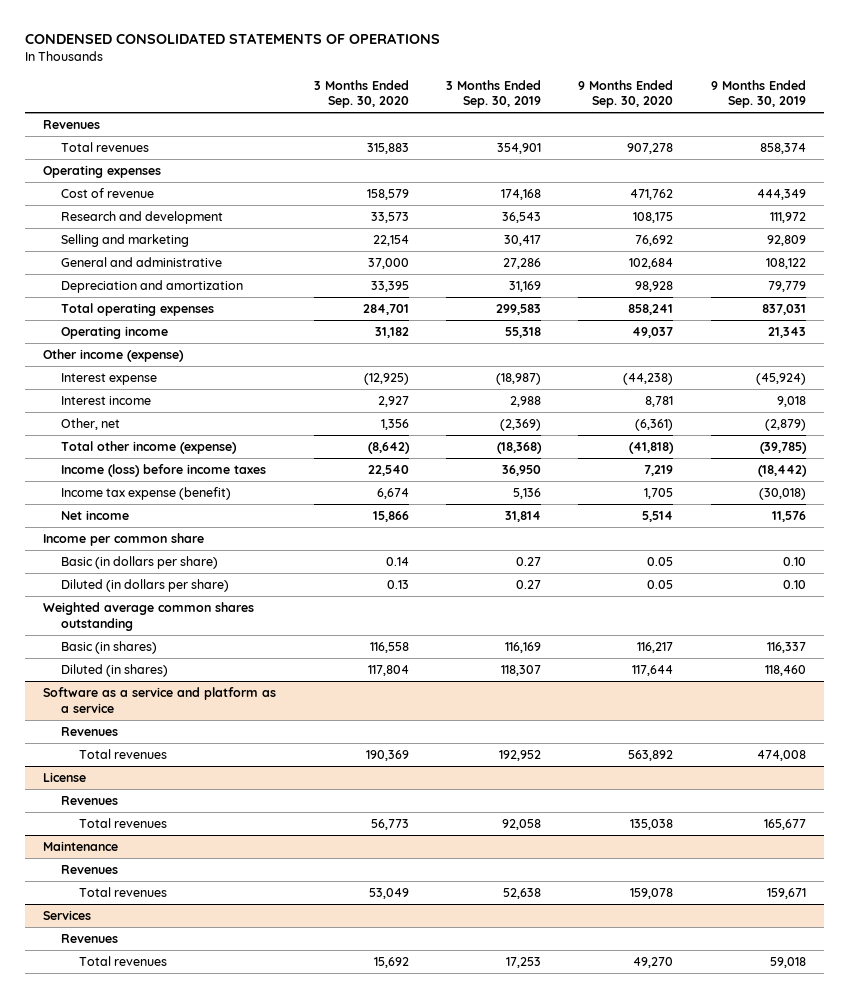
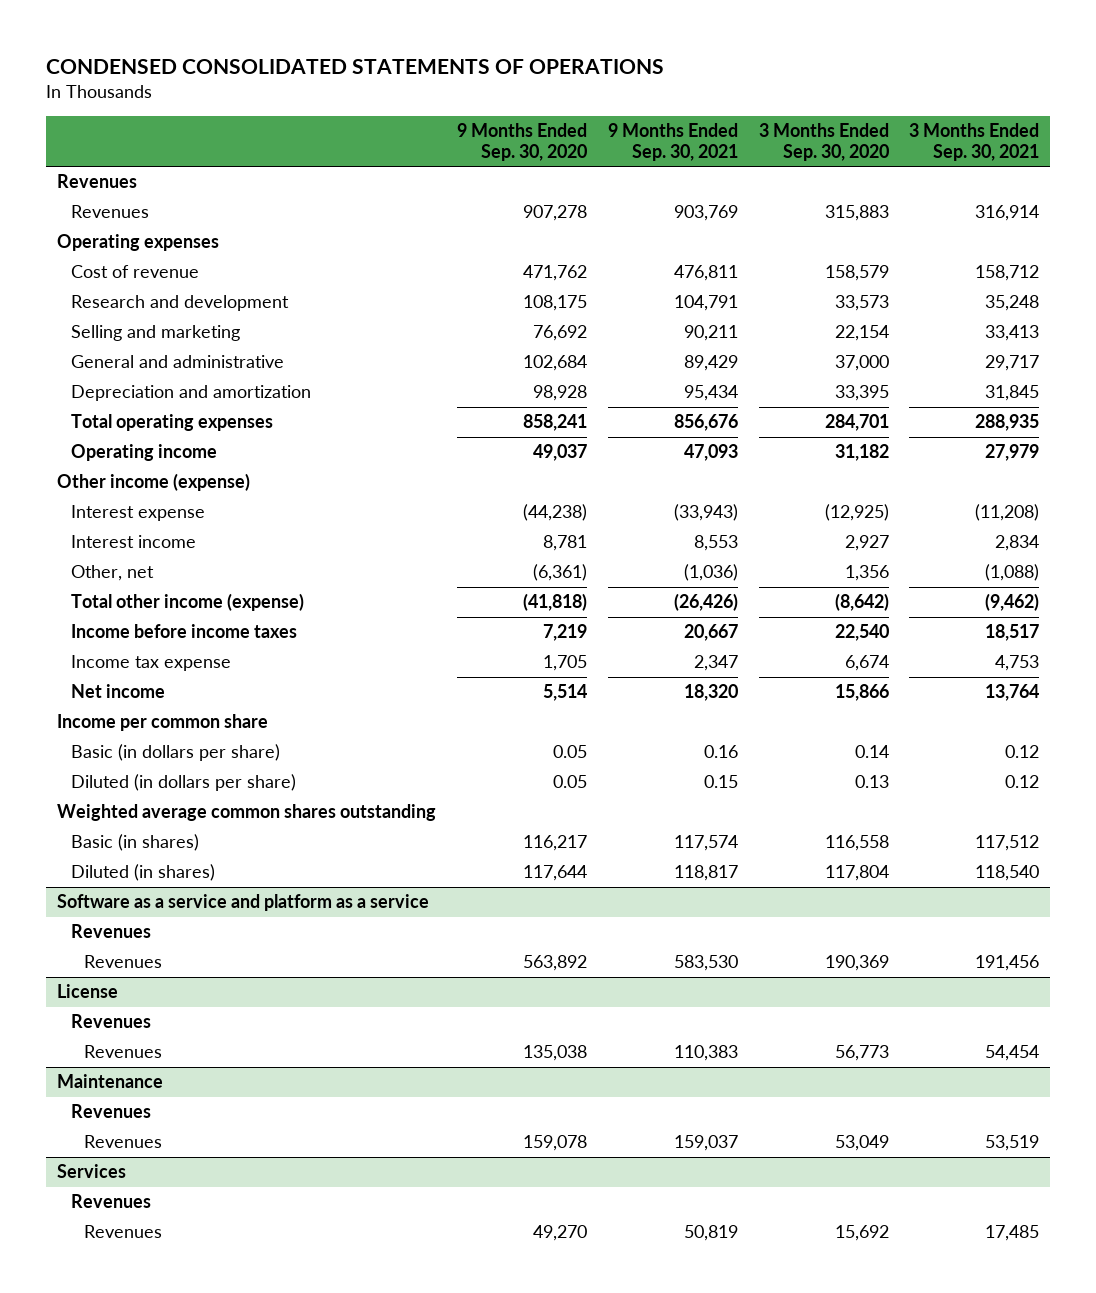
- | 3 Months Ended Sep. 30, 2020 | 3 Months Ended Sep. 30, 2019 | 9 Months Ended Sep. 30, 2020 | 9 Months Ended Sep. 30, 2019
+ | 9 Months Ended Sep. 30, 2020 | 9 Months Ended Sep. 30, 2021 | 3 Months Ended Sep. 30, 2020 | 3 Months Ended Sep. 30, 2021
- Total revenues | 315,883 | 354,901 | 907,278 | 858,374
+ Revenues | 907,278 | 903,769 | 315,883 | 316,914
- Income (loss) before income taxes | 22,540 | 36,950 | 7,219 | (18,442)
- Income tax expense (benefit) | 6,674 | 5,136 | 1,705 | (30,018)
+ Income before income taxes | 7,219 | 20,667 | 22,540 | 18,517
+ Income tax expense | 1,705 | 2,347 | 6,674 | 4,753
@ Software as a service and platform as a service
- Total revenues | 190,369 | 192,952 | 563,892 | 474,008
+ Revenues | 563,892 | 583,530 | 190,369 | 191,456
@ License
- Total revenues | 56,773 | 92,058 | 135,038 | 165,677
+ Revenues | 135,038 | 110,383 | 56,773 | 54,454
@ Maintenance
- Total revenues | 53,049 | 52,638 | 159,078 | 159,671
+ Revenues | 159,078 | 159,037 | 53,049 | 53,519
@ Services
- Total revenues | 15,692 | 17,253 | 49,270 | 59,018
+ Revenues | 49,270 | 50,819 | 15,692 | 17,485

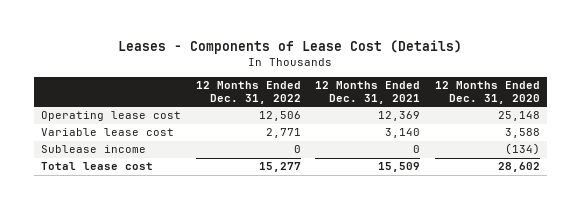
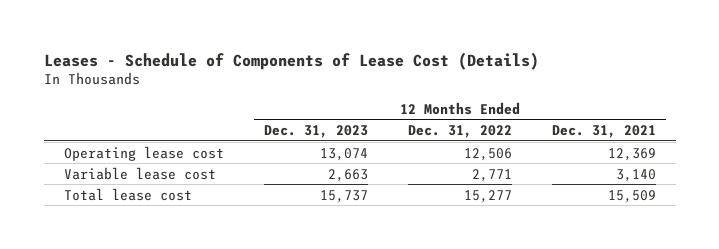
- Leases - Components of Lease Cost (Details)
+ Leases - Schedule of Components of Lease Cost (Details)
- | 12 Months Ended Dec. 31, 2022 | 12 Months Ended Dec. 31, 2021 | 12 Months Ended Dec. 31, 2020
+ | 12 Months Ended Dec. 31, 2023 | 12 Months Ended Dec. 31, 2022 | 12 Months Ended Dec. 31, 2021
- Sublease income | 0 | 0 | (134)

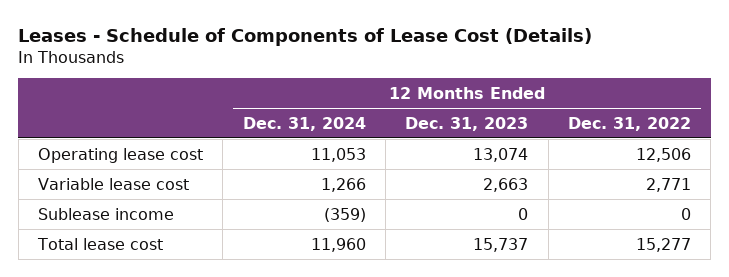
- | 12 Months Ended Dec. 31, 2023 | 12 Months Ended Dec. 31, 2022 | 12 Months Ended Dec. 31, 2021
+ | 12 Months Ended Dec. 31, 2024 | 12 Months Ended Dec. 31, 2023 | 12 Months Ended Dec. 31, 2022
+ Sublease income | (359) | 0 | 0

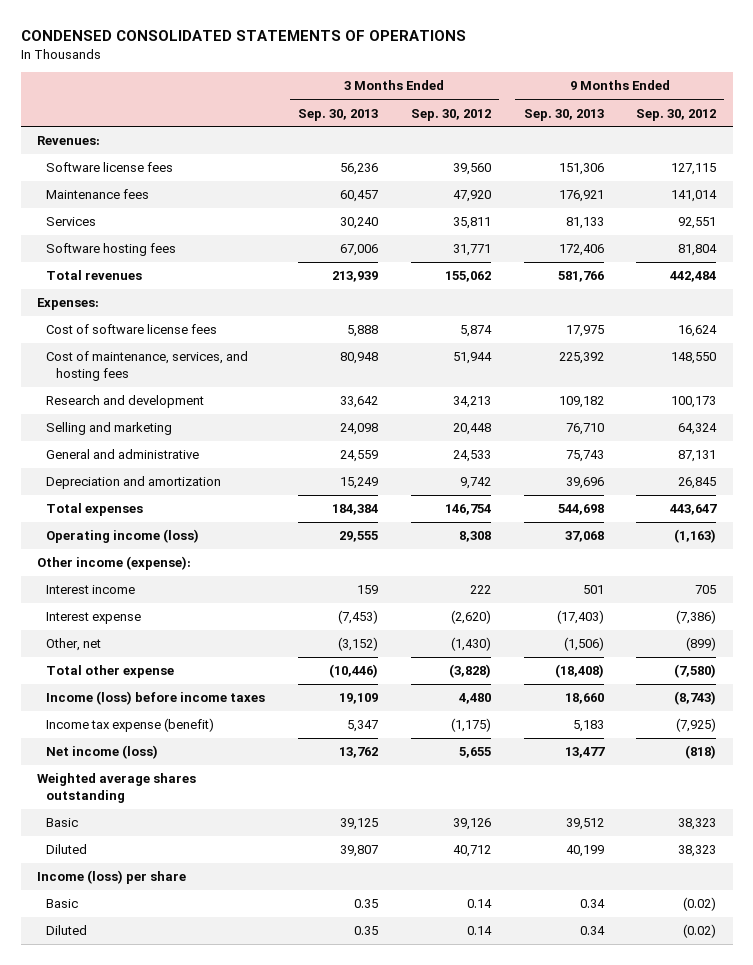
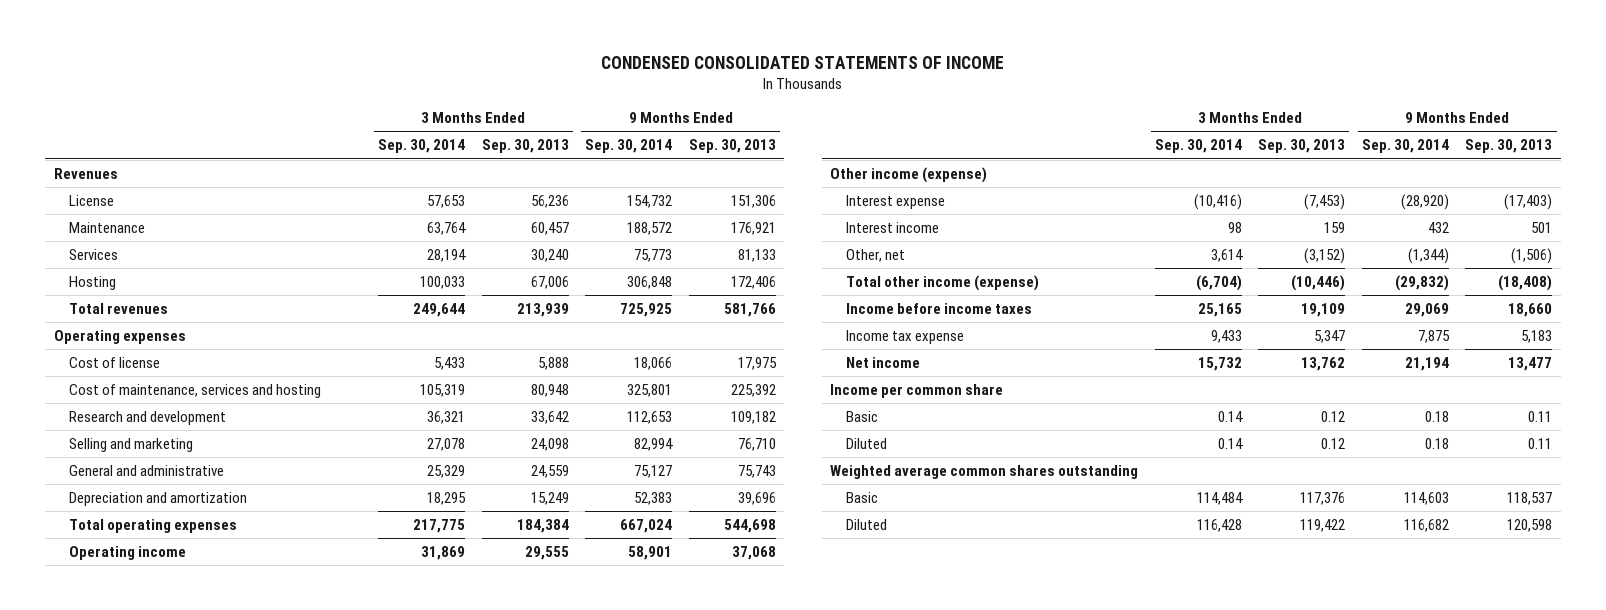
- CONDENSED CONSOLIDATED STATEMENTS OF OPERATIONS
+ CONDENSED CONSOLIDATED STATEMENTS OF INCOME
- | 3 Months Ended Sep. 30, 2013 | 3 Months Ended Sep. 30, 2012 | 9 Months Ended Sep. 30, 2013 | 9 Months Ended Sep. 30, 2012
+ | 3 Months Ended Sep. 30, 2014 | 3 Months Ended Sep. 30, 2013 | 9 Months Ended Sep. 30, 2014 | 9 Months Ended Sep. 30, 2013
- Revenues:
- Software license fees | 56,236 | 39,560 | 151,306 | 127,115
- Maintenance fees | 60,457 | 47,920 | 176,921 | 141,014
+ Revenues
+ License | 57,653 | 56,236 | 154,732 | 151,306
+ Maintenance | 63,764 | 60,457 | 188,572 | 176,921
- Software hosting fees | 67,006 | 31,771 | 172,406 | 81,804
+ Hosting | 100,033 | 67,006 | 306,848 | 172,406
- Expenses:
- Cost of software license fees | 5,888 | 5,874 | 17,975 | 16,624
- Cost of maintenance, services, and hosting fees | 80,948 | 51,944 | 225,392 | 148,550
+ Operating expenses
+ Cost of license | 5,433 | 5,888 | 18,066 | 17,975
+ Cost of maintenance, services and hosting | 105,319 | 80,948 | 325,801 | 225,392
- Total expenses | 184,384 | 146,754 | 544,698 | 443,647
- Operating income (loss) | 29,555 | 8,308 | 37,068 | (1,163)
- Other income (expense):
+ Total operating expenses | 217,775 | 184,384 | 667,024 | 544,698
+ Operating income | 31,869 | 29,555 | 58,901 | 37,068
+ Other income (expense)
moved down: Interest income | 98 | 159 | 432 | 501
- Total other expense | (10,446) | (3,828) | (18,408) | (7,580)
- Income (loss) before income taxes | 19,109 | 4,480 | 18,660 | (8,743)
- Income tax expense (benefit) | 5,347 | (1,175) | 5,183 | (7,925)
- Net income (loss) | 13,762 | 5,655 | 13,477 | (818)
- Weighted average shares outstanding
- Basic | 39,125 | 39,126 | 39,512 | 38,323
- Diluted | 39,807 | 40,712 | 40,199 | 38,323
- Income (loss) per share
- Basic | 0.35 | 0.14 | 0.34 | (0.02)
- Diluted | 0.35 | 0.14 | 0.34 | (0.02)
+ Total other income (expense) | (6,704) | (10,446) | (29,832) | (18,408)
+ Income before income taxes | 25,165 | 19,109 | 29,069 | 18,660
+ Income tax expense | 9,433 | 5,347 | 7,875 | 5,183
+ Net income | 15,732 | 13,762 | 21,194 | 13,477
+ Income per common share
+ Basic | 0.14 | 0.12 | 0.18 | 0.11
+ Diluted | 0.14 | 0.12 | 0.18 | 0.11
+ Weighted average common shares outstanding
+ Basic | 114,484 | 117,376 | 114,603 | 118,537
+ Diluted | 116,428 | 119,422 | 116,682 | 120,598

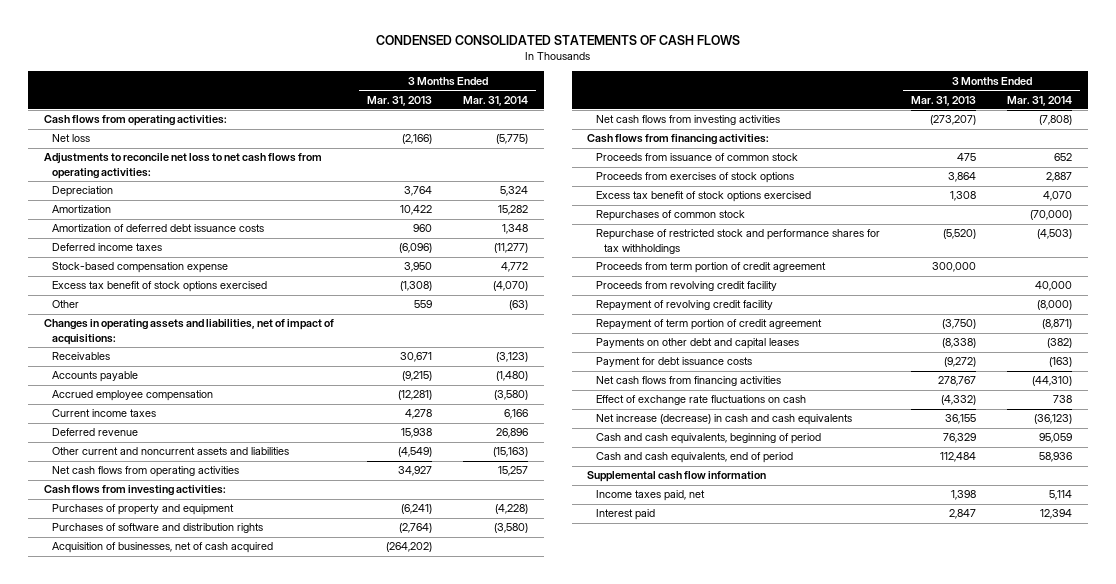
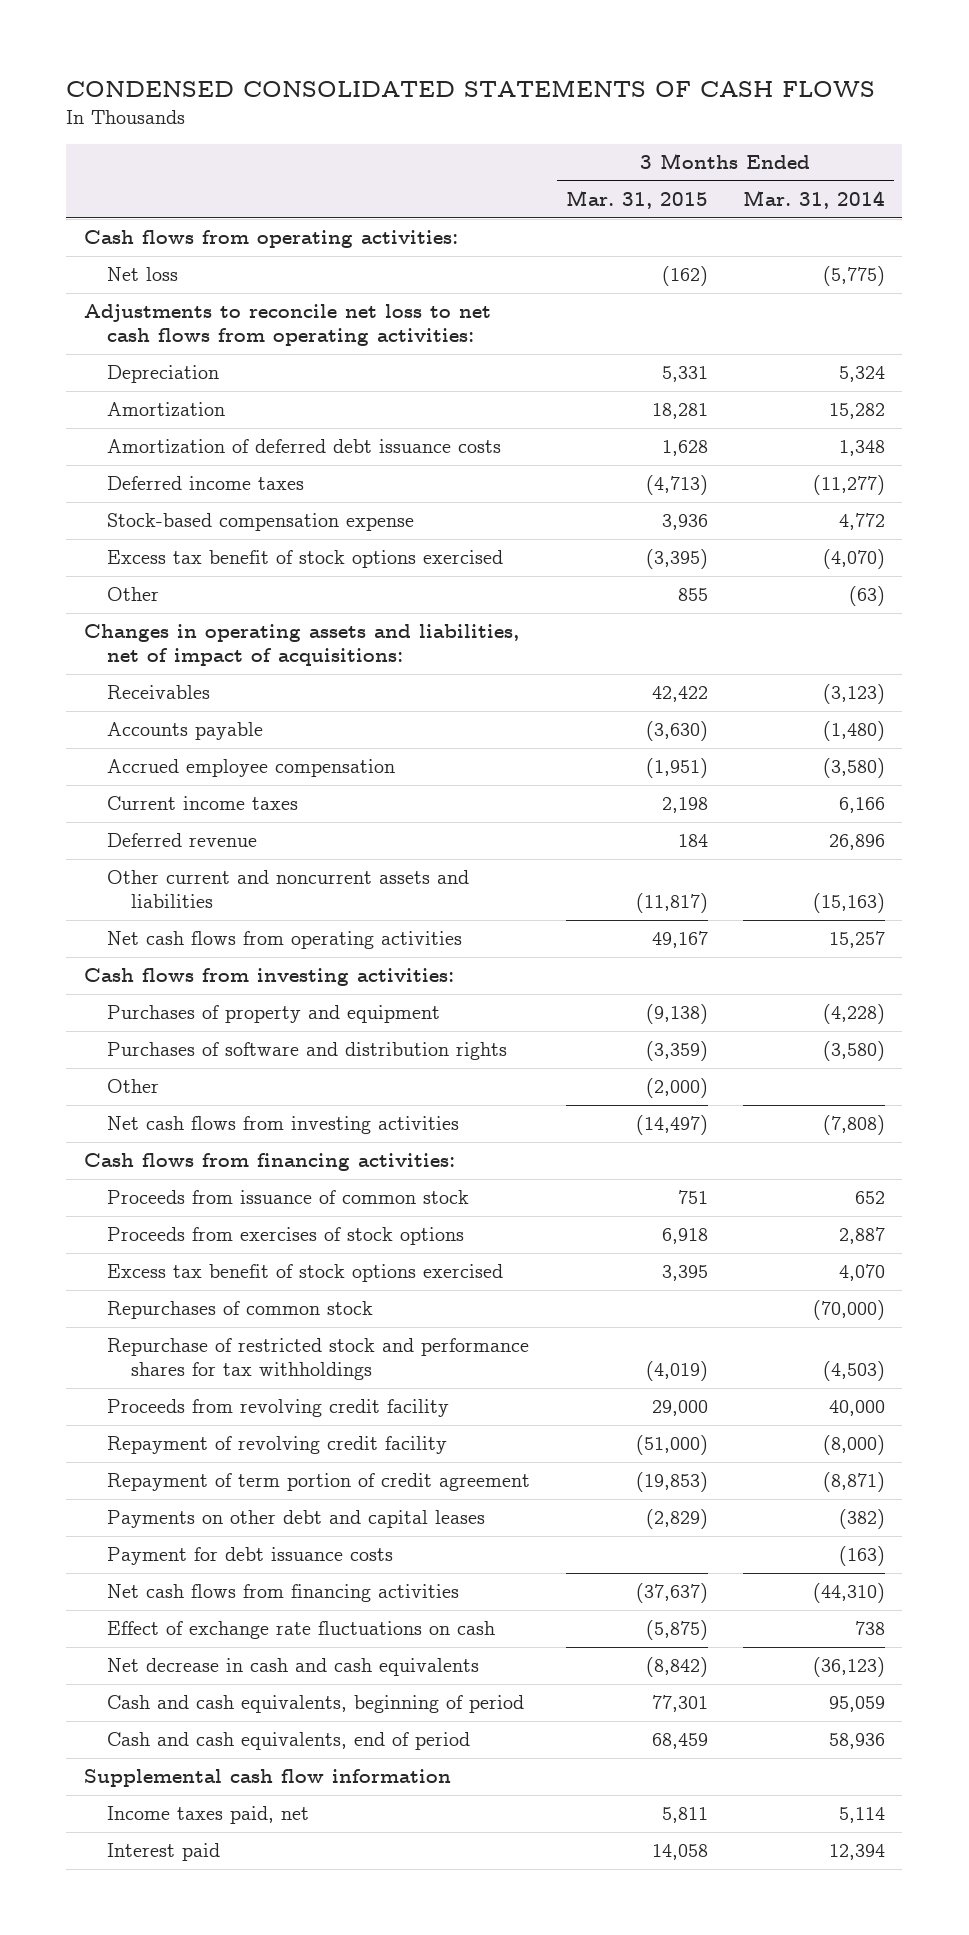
- | 3 Months Ended Mar. 31, 2013 | 3 Months Ended Mar. 31, 2014
+ | 3 Months Ended Mar. 31, 2015 | 3 Months Ended Mar. 31, 2014
- Acquisition of businesses, net of cash acquired | (264,202) |
+ Other | (2,000) |
- Proceeds from term portion of credit agreement | 300,000 |
- Net increase (decrease) in cash and cash equivalents | 36,155 | (36,123)
+ Net decrease in cash and cash equivalents | (8,842) | (36,123)

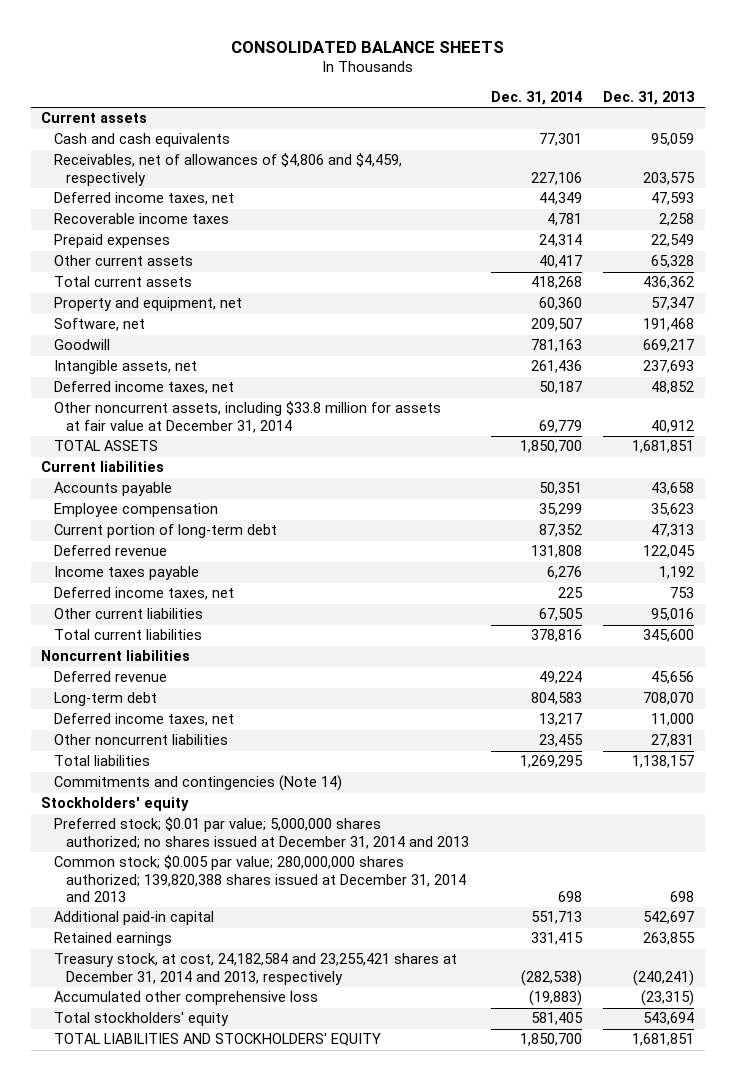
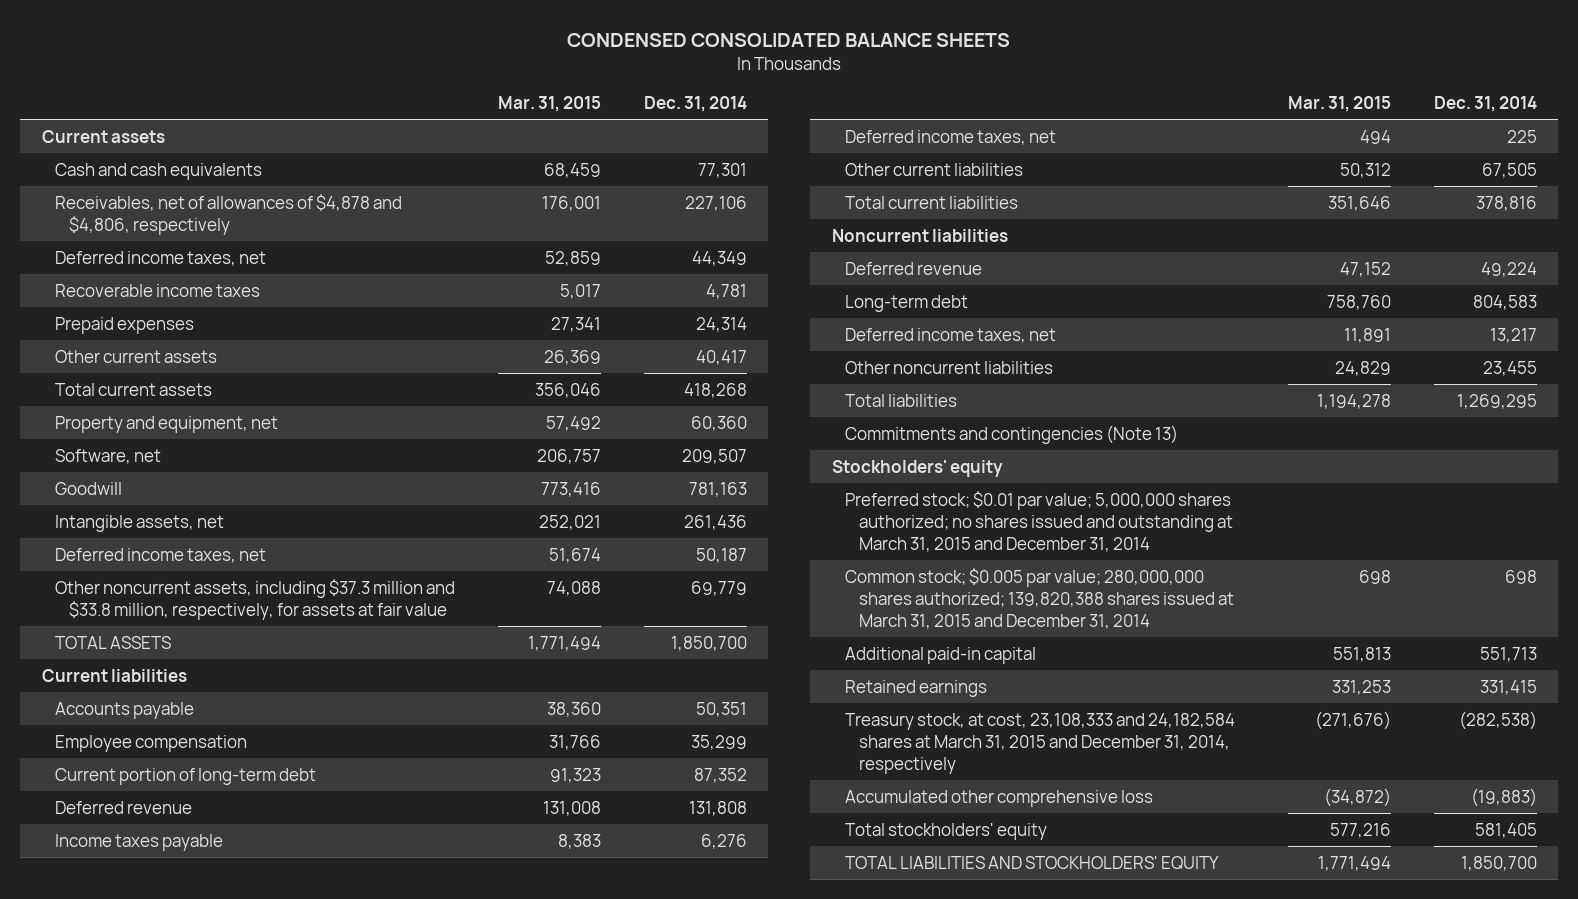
- CONSOLIDATED BALANCE SHEETS
+ CONDENSED CONSOLIDATED BALANCE SHEETS
- | Dec. 31, 2014 | Dec. 31, 2013
+ | Mar. 31, 2015 | Dec. 31, 2014
- Receivables, net of allowances of $4,806 and $4,459, respectively | 227,106 | 203,575
+ Receivables, net of allowances of $4,878 and $4,806, respectively | 176,001 | 227,106
- Other noncurrent assets, including $33.8 million for assets at fair value at December 31, 2014 | 69,779 | 40,912
+ Other noncurrent assets, including $37.3 million and $33.8 million, respectively, for assets at fair value | 74,088 | 69,779
- Commitments and contingencies (Note 14)
+ Commitments and contingencies (Note 13)
- Preferred stock; $0.01 par value; 5,000,000 shares authorized; no shares issued at December 31, 2014 and 2013
- Common stock; $0.005 par value; 280,000,000 shares authorized; 139,820,388 shares issued at December 31, 2014 and 2013 | 698 | 698
+ Preferred stock; $0.01 par value; 5,000,000 shares authorized; no shares issued and outstanding at March 31, 2015 and December 31, 2014
+ Common stock; $0.005 par value; 280,000,000 shares authorized; 139,820,388 shares issued at March 31, 2015 and December 31, 2014 | 698 | 698
- Treasury stock, at cost, 24,182,584 and 23,255,421 shares at December 31, 2014 and 2013, respectively | (282,538) | (240,241)
+ Treasury stock, at cost, 23,108,333 and 24,182,584 shares at March 31, 2015 and December 31, 2014, respectively | (271,676) | (282,538)

